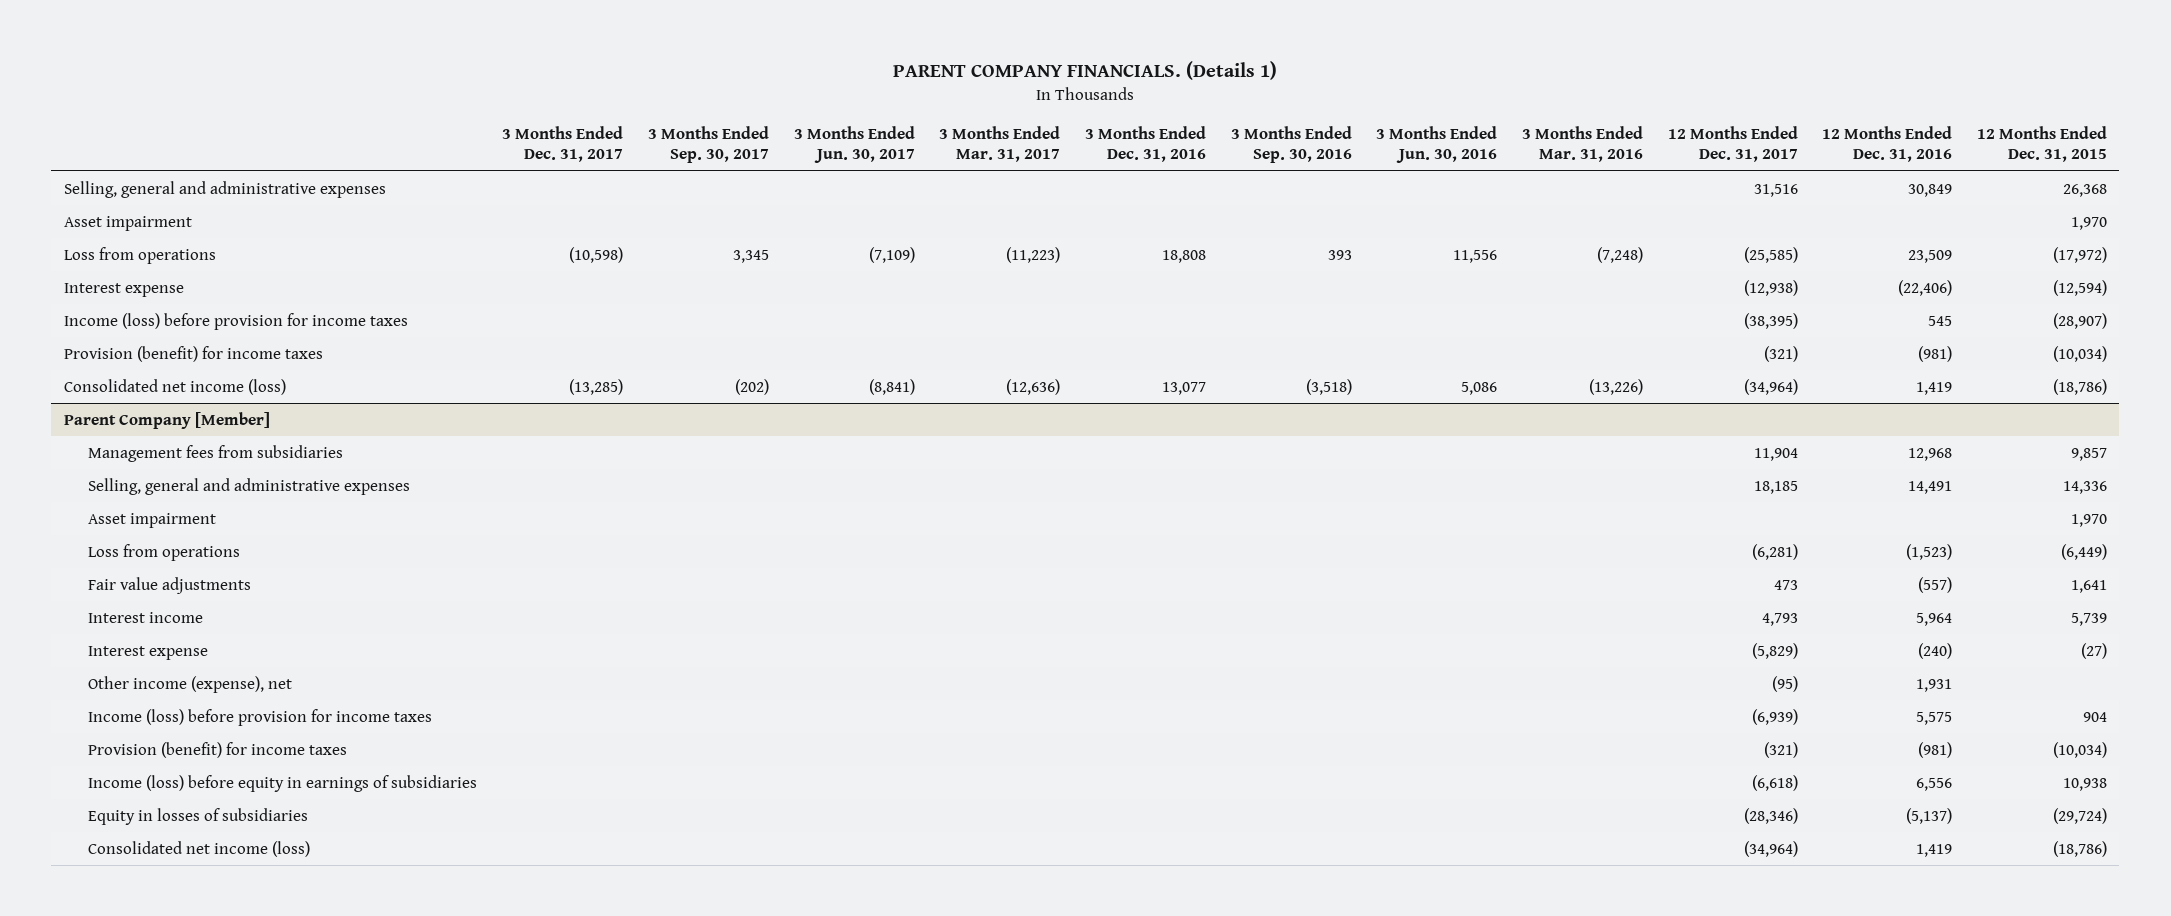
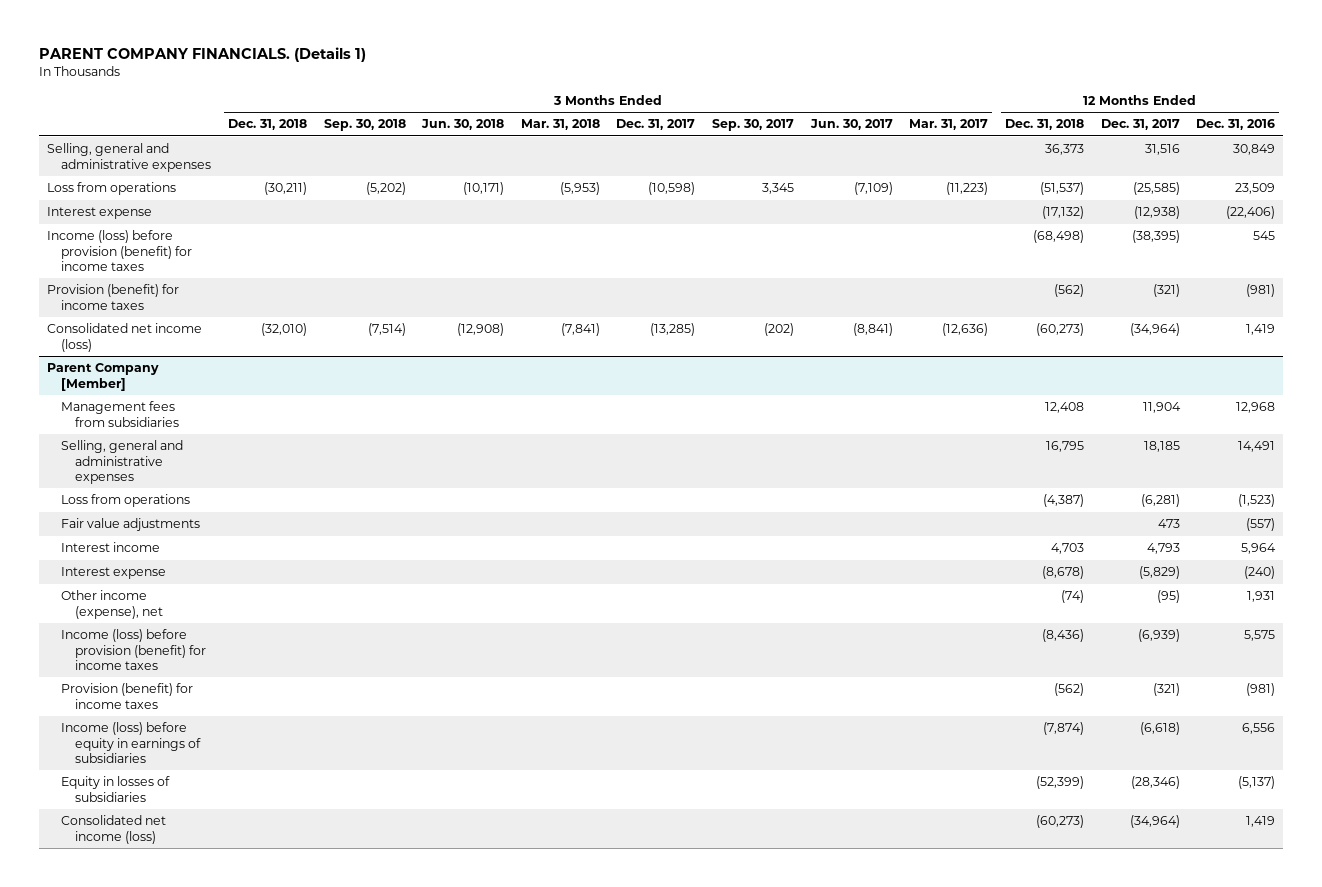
- | 3 Months Ended Dec. 31, 2017 | 3 Months Ended Sep. 30, 2017 | 3 Months Ended Jun. 30, 2017 | 3 Months Ended Mar. 31, 2017 | 3 Months Ended Dec. 31, 2016 | 3 Months Ended Sep. 30, 2016 | 3 Months Ended Jun. 30, 2016 | 3 Months Ended Mar. 31, 2016 | 12 Months Ended Dec. 31, 2017 | 12 Months Ended Dec. 31, 2016 | 12 Months Ended Dec. 31, 2015
+ | 3 Months Ended Dec. 31, 2018 | 3 Months Ended Sep. 30, 2018 | 3 Months Ended Jun. 30, 2018 | 3 Months Ended Mar. 31, 2018 | 3 Months Ended Dec. 31, 2017 | 3 Months Ended Sep. 30, 2017 | 3 Months Ended Jun. 30, 2017 | 3 Months Ended Mar. 31, 2017 | 12 Months Ended Dec. 31, 2018 | 12 Months Ended Dec. 31, 2017 | 12 Months Ended Dec. 31, 2016
- Asset impairment | | | | | | | | | | | 1,970
- Income (loss) before provision for income taxes | | | | | | | | | (38,395) | 545 | (28,907)
+ Income (loss) before provision (benefit) for income taxes | | | | | | | | | (68,498) | (38,395) | 545
@ Parent Company [Member]
- Asset impairment | | | | | | | | | | | 1,970
- Income (loss) before provision for income taxes | | | | | | | | | (6,939) | 5,575 | 904
+ Income (loss) before provision (benefit) for income taxes | | | | | | | | | (8,436) | (6,939) | 5,575

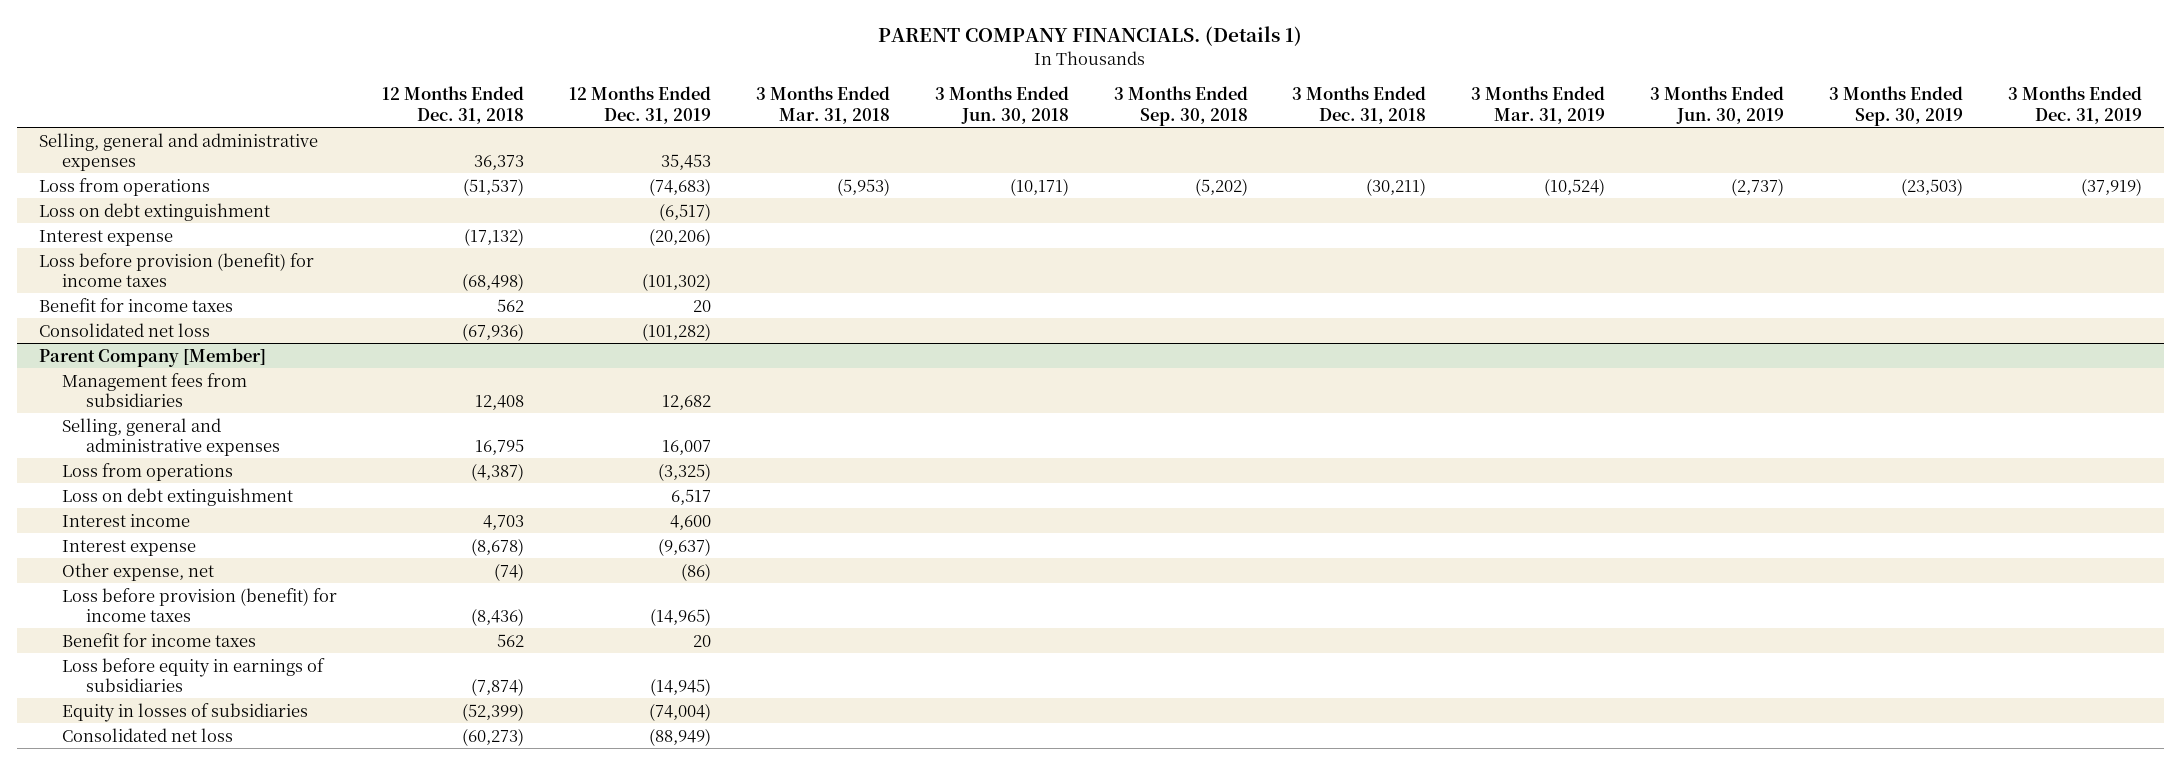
- | 3 Months Ended Dec. 31, 2018 | 3 Months Ended Sep. 30, 2018 | 3 Months Ended Jun. 30, 2018 | 3 Months Ended Mar. 31, 2018 | 3 Months Ended Dec. 31, 2017 | 3 Months Ended Sep. 30, 2017 | 3 Months Ended Jun. 30, 2017 | 3 Months Ended Mar. 31, 2017 | 12 Months Ended Dec. 31, 2018 | 12 Months Ended Dec. 31, 2017 | 12 Months Ended Dec. 31, 2016
+ | 12 Months Ended Dec. 31, 2018 | 12 Months Ended Dec. 31, 2019 | 3 Months Ended Mar. 31, 2018 | 3 Months Ended Jun. 30, 2018 | 3 Months Ended Sep. 30, 2018 | 3 Months Ended Dec. 31, 2018 | 3 Months Ended Mar. 31, 2019 | 3 Months Ended Jun. 30, 2019 | 3 Months Ended Sep. 30, 2019 | 3 Months Ended Dec. 31, 2019
+ Loss on debt extinguishment | | (6,517) | | | | | | | |
- Income (loss) before provision (benefit) for income taxes | | | | | | | | | (68,498) | (38,395) | 545
- Provision (benefit) for income taxes | | | | | | | | | (562) | (321) | (981)
- Consolidated net income (loss) | (32,010) | (7,514) | (12,908) | (7,841) | (13,285) | (202) | (8,841) | (12,636) | (60,273) | (34,964) | 1,419
+ Loss before provision (benefit) for income taxes | (68,498) | (101,302) | | | | | | | |
+ Benefit for income taxes | 562 | 20 | | | | | | | |
+ Consolidated net loss | (67,936) | (101,282) | | | | | | | |
@ Parent Company [Member]
- Fair value adjustments | | | | | | | | | | 473 | (557)
+ Loss on debt extinguishment | | 6,517 | | | | | | | |
- Other income (expense), net | | | | | | | | | (74) | (95) | 1,931
- Income (loss) before provision (benefit) for income taxes | | | | | | | | | (8,436) | (6,939) | 5,575
- Provision (benefit) for income taxes | | | | | | | | | (562) | (321) | (981)
- Income (loss) before equity in earnings of subsidiaries | | | | | | | | | (7,874) | (6,618) | 6,556
+ Other expense, net | (74) | (86) | | | | | | | |
+ Loss before provision (benefit) for income taxes | (8,436) | (14,965) | | | | | | | |
+ Benefit for income taxes | 562 | 20 | | | | | | | |
+ Loss before equity in earnings of subsidiaries | (7,874) | (14,945) | | | | | | | |
- Consolidated net income (loss) | | | | | | | | | (60,273) | (34,964) | 1,419
+ Consolidated net loss | (60,273) | (88,949) | | | | | | | |

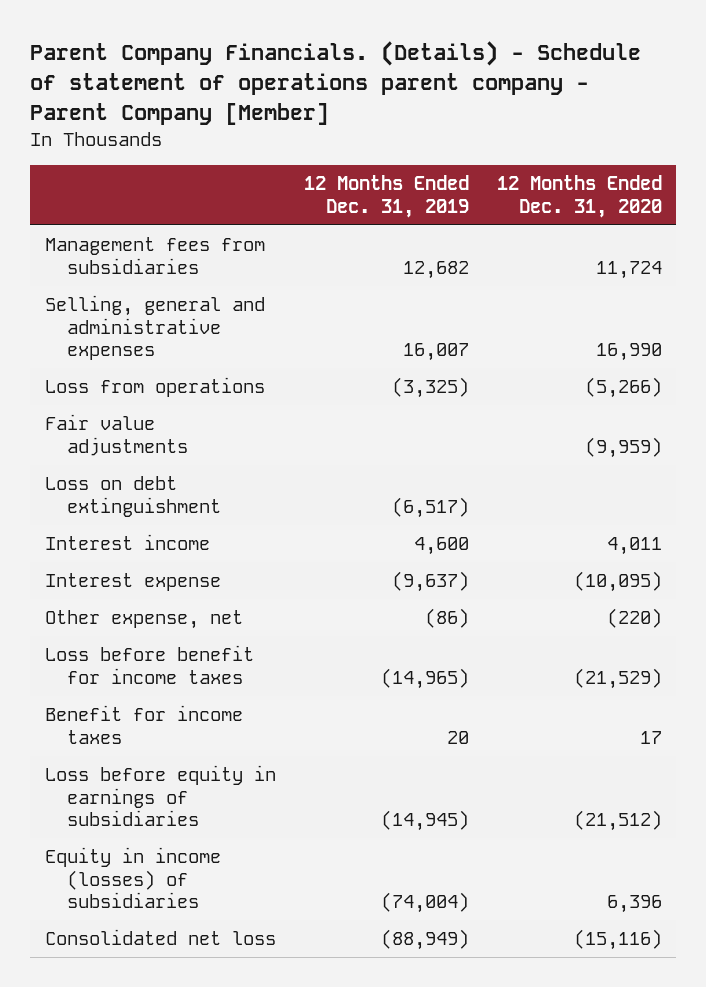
- PARENT COMPANY FINANCIALS. (Details 1)
+ Parent Company Financials. (Details) - Schedule of statement of operations parent company - Parent Company [Member]
- | 12 Months Ended Dec. 31, 2018 | 12 Months Ended Dec. 31, 2019 | 3 Months Ended Mar. 31, 2018 | 3 Months Ended Jun. 30, 2018 | 3 Months Ended Sep. 30, 2018 | 3 Months Ended Dec. 31, 2018 | 3 Months Ended Mar. 31, 2019 | 3 Months Ended Jun. 30, 2019 | 3 Months Ended Sep. 30, 2019 | 3 Months Ended Dec. 31, 2019
+ | 12 Months Ended Dec. 31, 2019 | 12 Months Ended Dec. 31, 2020
- Selling, general and administrative expenses | 36,373 | 35,453 | | | | | | | |
- Loss from operations | (51,537) | (74,683) | (5,953) | (10,171) | (5,202) | (30,211) | (10,524) | (2,737) | (23,503) | (37,919)
- Interest expense | (17,132) | (20,206) | | | | | | | |
- Loss before provision (benefit) for income taxes | (68,498) | (101,302) | | | | | | | |
- Benefit for income taxes | 562 | 20 | | | | | | | |
- Consolidated net loss | (67,936) | (101,282) | | | | | | | |
- Parent Company [Member]
- Loss on debt extinguishment | | 6,517 | | | | | | | |
+ Fair value adjustments | | (9,959)
moved down: Loss on debt extinguishment | (6,517) |
- Loss before provision (benefit) for income taxes | (8,436) | (14,965) | | | | | | | |
+ Loss before benefit for income taxes | (14,965) | (21,529)
- Equity in losses of subsidiaries | (52,399) | (74,004) | | | | | | | |
+ Equity in income (losses) of subsidiaries | (74,004) | 6,396

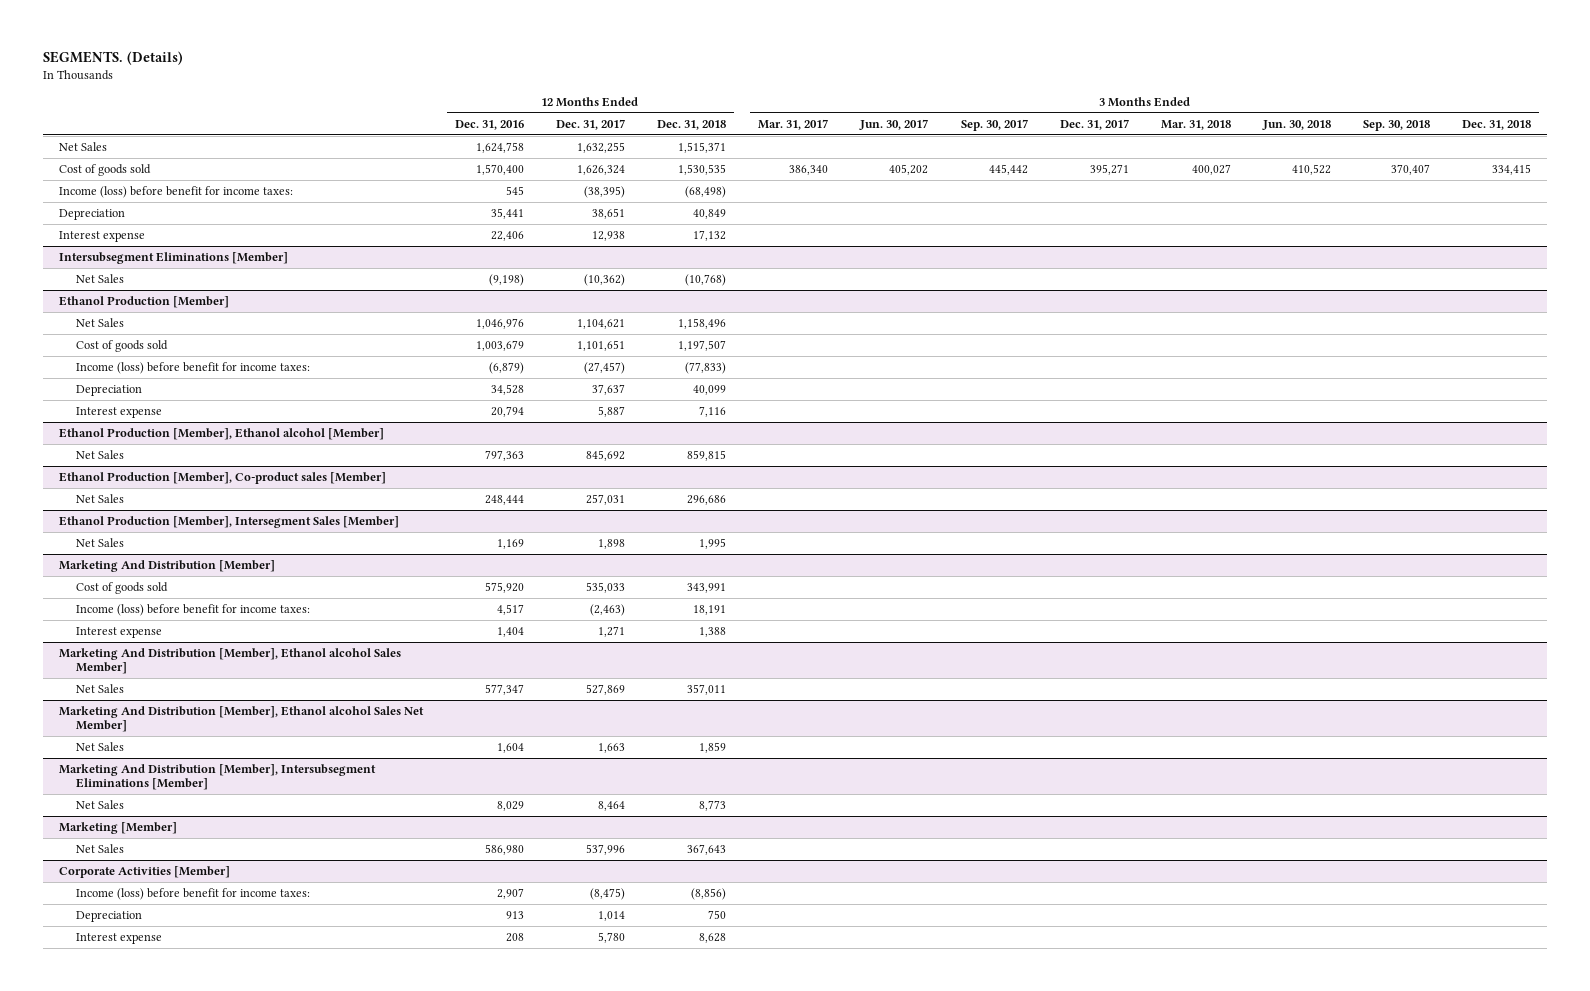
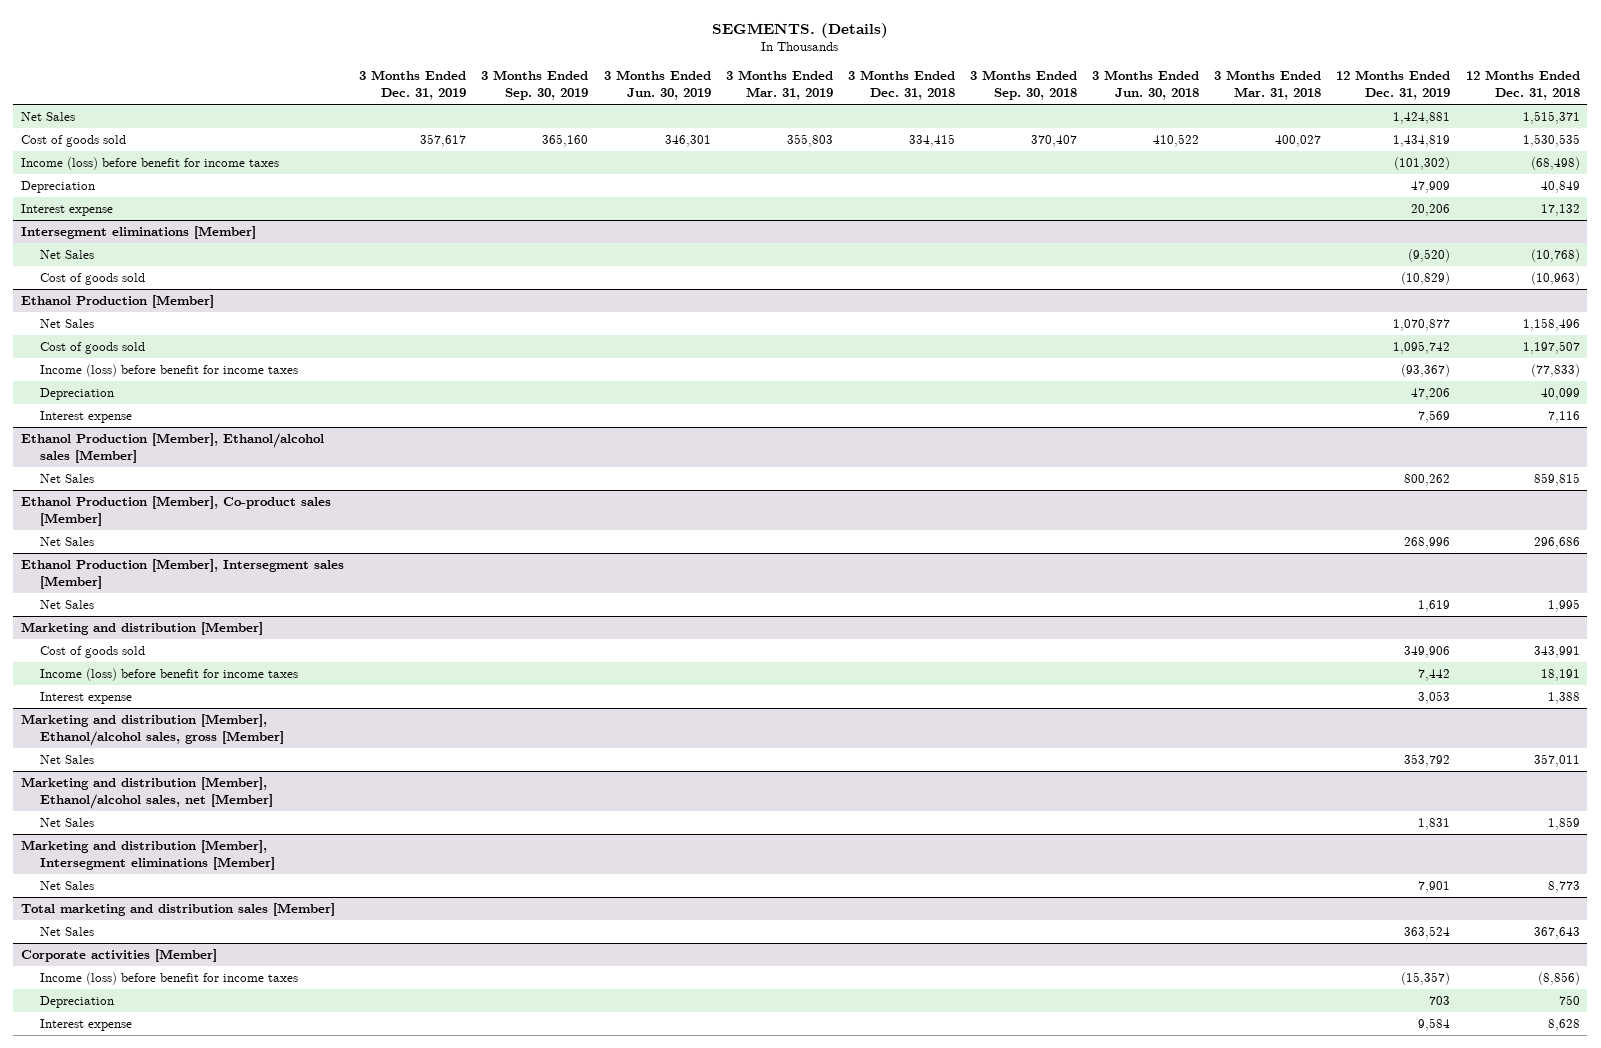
- | 12 Months Ended Dec. 31, 2016 | 12 Months Ended Dec. 31, 2017 | 12 Months Ended Dec. 31, 2018 | 3 Months Ended Mar. 31, 2017 | 3 Months Ended Jun. 30, 2017 | 3 Months Ended Sep. 30, 2017 | 3 Months Ended Dec. 31, 2017 | 3 Months Ended Mar. 31, 2018 | 3 Months Ended Jun. 30, 2018 | 3 Months Ended Sep. 30, 2018 | 3 Months Ended Dec. 31, 2018
+ | 3 Months Ended Dec. 31, 2019 | 3 Months Ended Sep. 30, 2019 | 3 Months Ended Jun. 30, 2019 | 3 Months Ended Mar. 31, 2019 | 3 Months Ended Dec. 31, 2018 | 3 Months Ended Sep. 30, 2018 | 3 Months Ended Jun. 30, 2018 | 3 Months Ended Mar. 31, 2018 | 12 Months Ended Dec. 31, 2019 | 12 Months Ended Dec. 31, 2018
- Income (loss) before benefit for income taxes: | 545 | (38,395) | (68,498) | | | | | | | |
+ Income (loss) before benefit for income taxes | | | | | | | | | (101,302) | (68,498)
- Intersubsegment Eliminations [Member]
+ Intersegment eliminations [Member]
+ Cost of goods sold | | | | | | | | | (10,829) | (10,963)
@ Ethanol Production [Member]
- Income (loss) before benefit for income taxes: | (6,879) | (27,457) | (77,833) | | | | | | | |
+ Income (loss) before benefit for income taxes | | | | | | | | | (93,367) | (77,833)
- Ethanol Production [Member], Ethanol alcohol [Member]
+ Ethanol Production [Member], Ethanol/alcohol sales [Member]
- Ethanol Production [Member], Intersegment Sales [Member]
+ Ethanol Production [Member], Intersegment sales [Member]
- Marketing And Distribution [Member]
+ Marketing and distribution [Member]
- Income (loss) before benefit for income taxes: | 4,517 | (2,463) | 18,191 | | | | | | | |
+ Income (loss) before benefit for income taxes | | | | | | | | | 7,442 | 18,191
- Marketing And Distribution [Member], Ethanol alcohol Sales Member]
+ Marketing and distribution [Member], Ethanol/alcohol sales, gross [Member]
- Marketing And Distribution [Member], Ethanol alcohol Sales Net Member]
+ Marketing and distribution [Member], Ethanol/alcohol sales, net [Member]
- Marketing And Distribution [Member], Intersubsegment Eliminations [Member]
+ Marketing and distribution [Member], Intersegment eliminations [Member]
- Marketing [Member]
+ Total marketing and distribution sales [Member]
- Corporate Activities [Member]
- Income (loss) before benefit for income taxes: | 2,907 | (8,475) | (8,856) | | | | | | | |
+ Corporate activities [Member]
+ Income (loss) before benefit for income taxes | | | | | | | | | (15,357) | (8,856)

